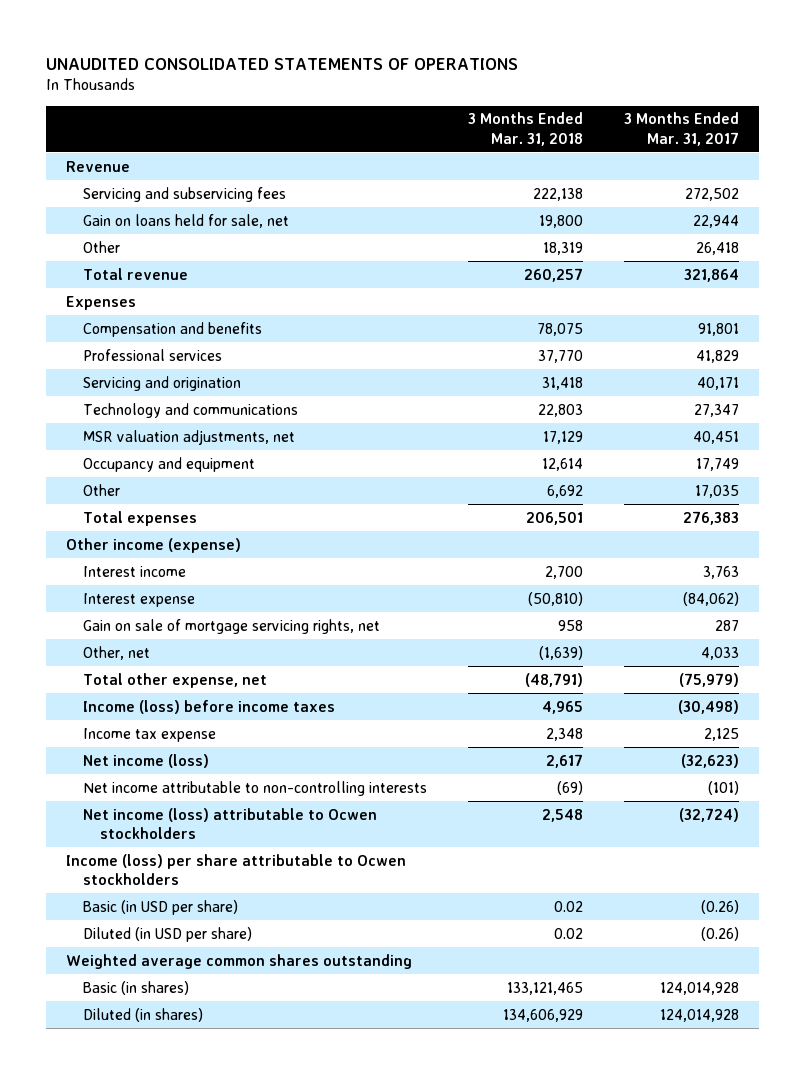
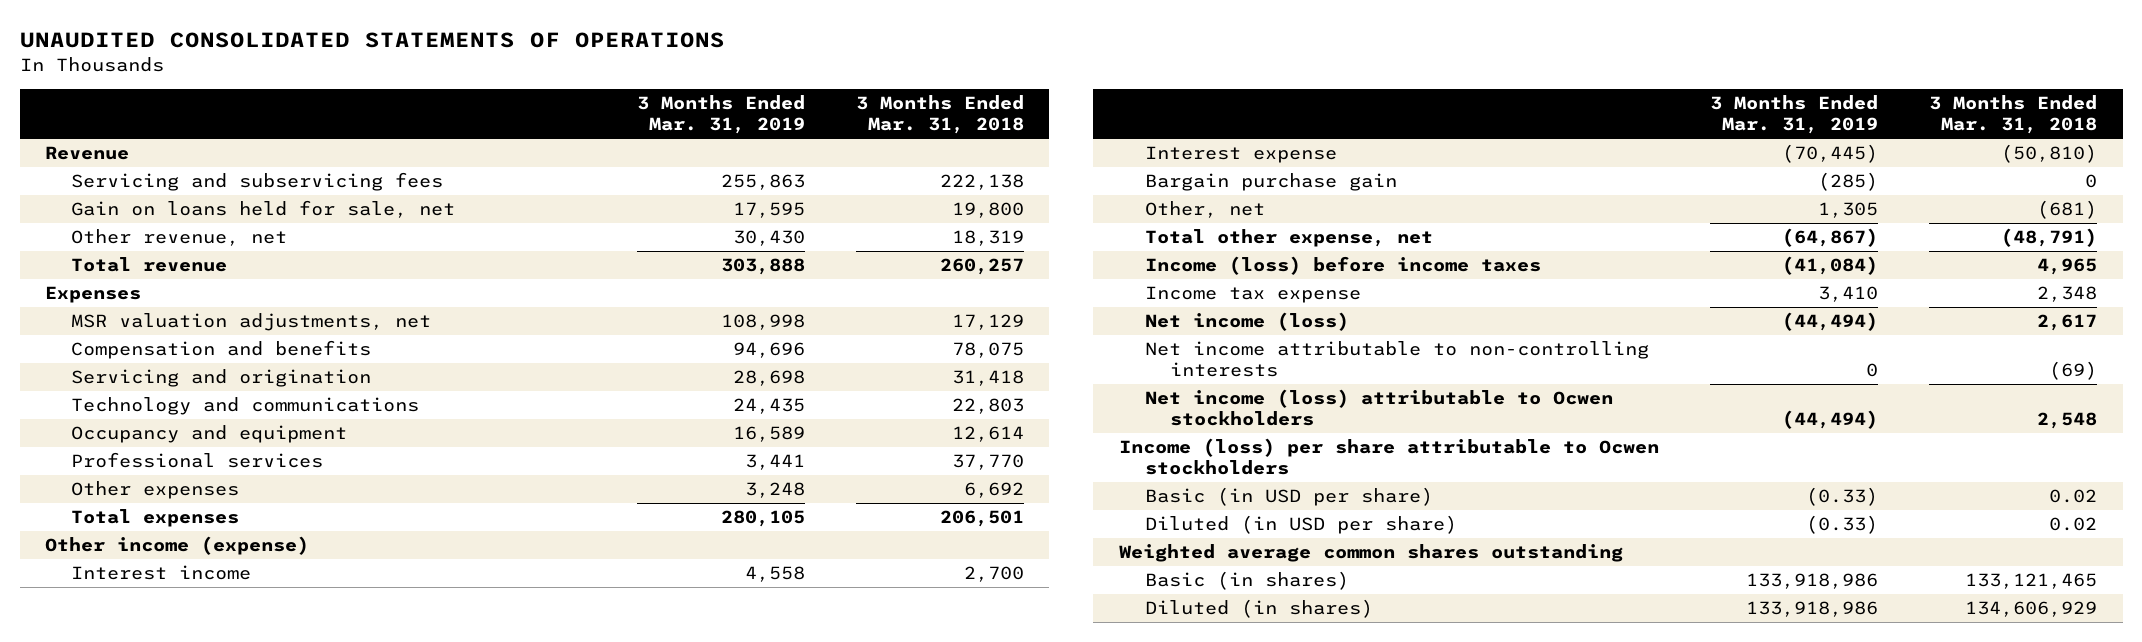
- | 3 Months Ended Mar. 31, 2018 | 3 Months Ended Mar. 31, 2017
+ | 3 Months Ended Mar. 31, 2019 | 3 Months Ended Mar. 31, 2018
- Other | 18,319 | 26,418
+ Other revenue, net | 30,430 | 18,319
moved up: MSR valuation adjustments, net | 108,998 | 17,129
- Other | 6,692 | 17,035
moved down: Professional services | 3,441 | 37,770
+ Other expenses | 3,248 | 6,692
- Gain on sale of mortgage servicing rights, net | 958 | 287
- Other, net | (1,639) | 4,033
+ Bargain purchase gain | (285) | 0
+ Other, net | 1,305 | (681)

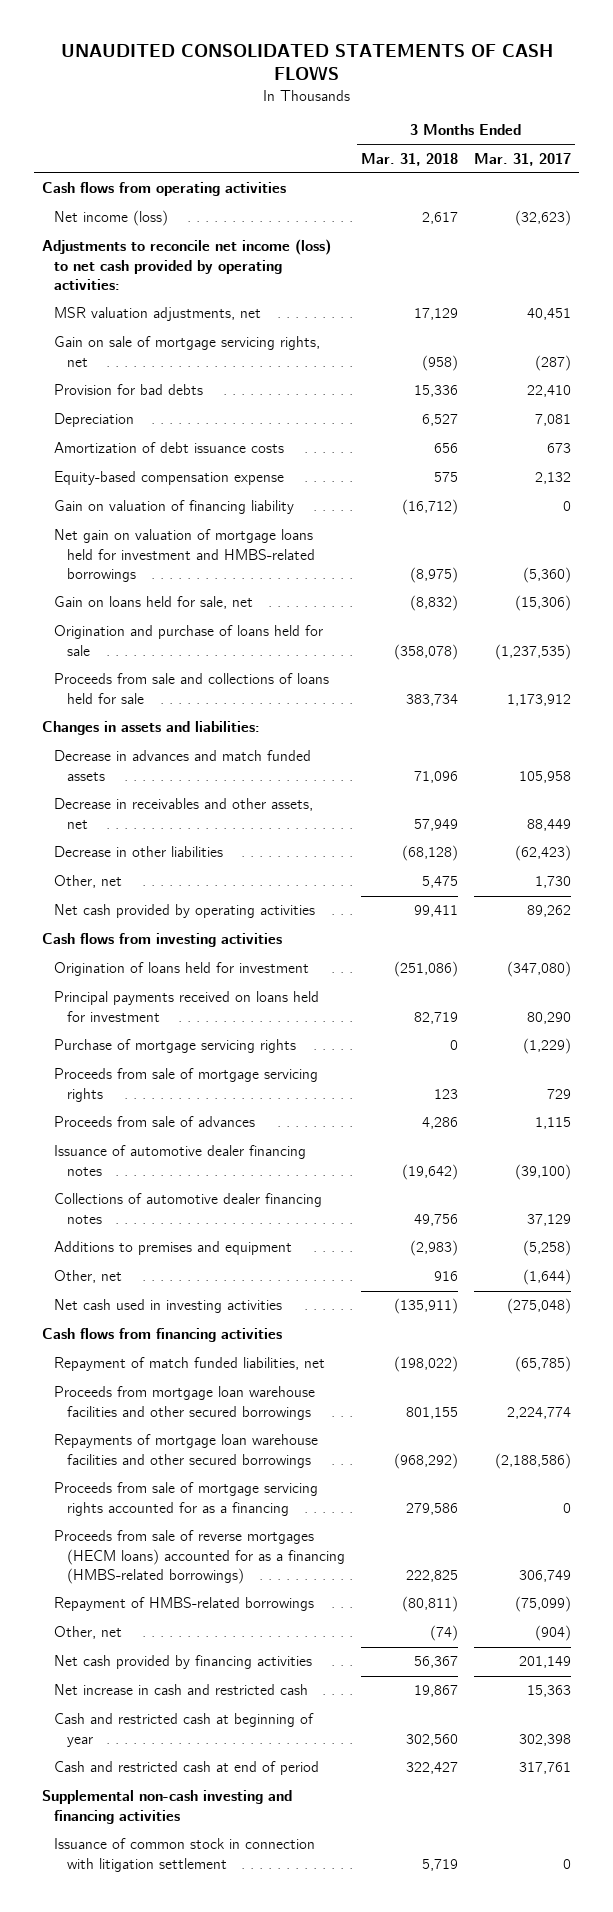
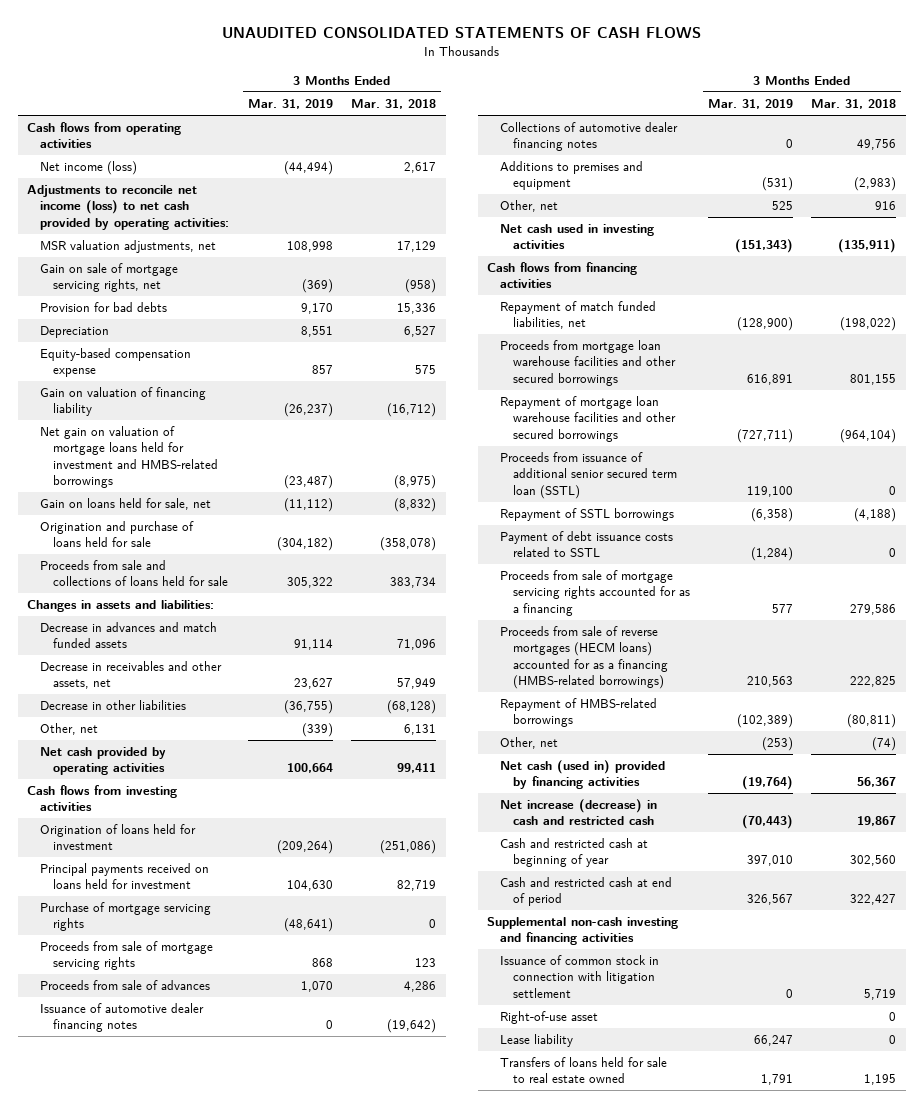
- | 3 Months Ended Mar. 31, 2018 | 3 Months Ended Mar. 31, 2017
+ | 3 Months Ended Mar. 31, 2019 | 3 Months Ended Mar. 31, 2018
- Amortization of debt issuance costs | 656 | 673
- Other, net | 5,475 | 1,730
+ Other, net | (339) | 6,131
- Repayments of mortgage loan warehouse facilities and other secured borrowings | (968,292) | (2,188,586)
+ Repayment of mortgage loan warehouse facilities and other secured borrowings | (727,711) | (964,104)
+ Proceeds from issuance of additional senior secured term loan (SSTL) | 119,100 | 0
+ Repayment of SSTL borrowings | (6,358) | (4,188)
+ Payment of debt issuance costs related to SSTL | (1,284) | 0
- Net cash provided by financing activities | 56,367 | 201,149
- Net increase in cash and restricted cash | 19,867 | 15,363
+ Net cash (used in) provided by financing activities | (19,764) | 56,367
+ Net increase (decrease) in cash and restricted cash | (70,443) | 19,867
+ Right-of-use asset | | 0
+ Lease liability | 66,247 | 0
+ Transfers of loans held for sale to real estate owned | 1,791 | 1,195

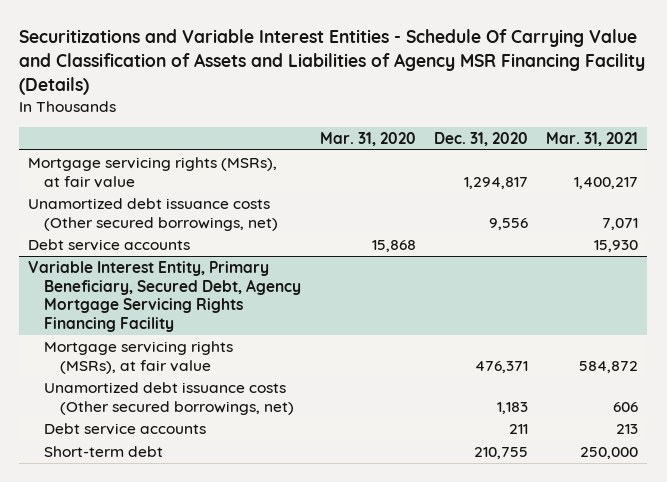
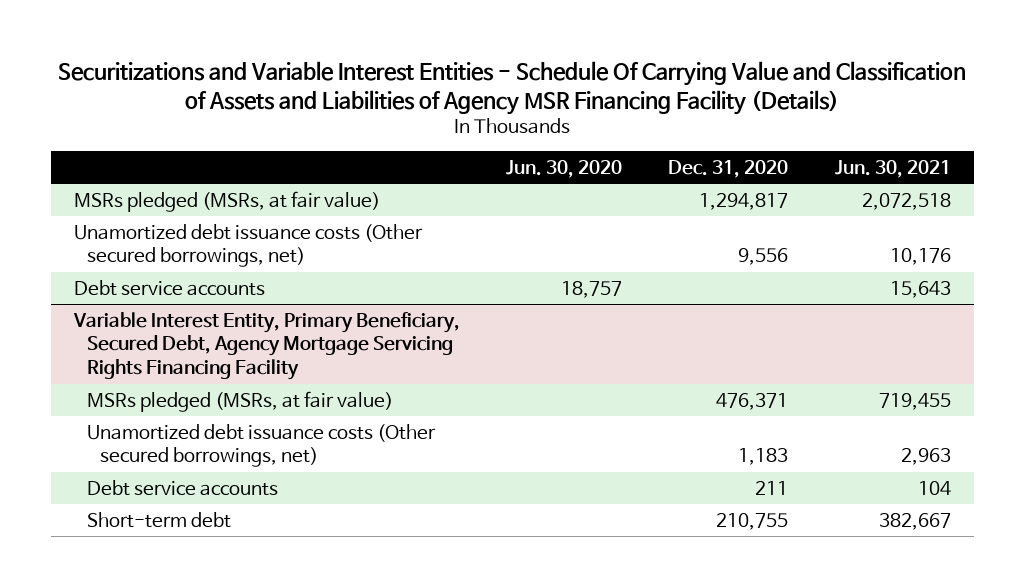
- | Mar. 31, 2020 | Dec. 31, 2020 | Mar. 31, 2021
+ | Jun. 30, 2020 | Dec. 31, 2020 | Jun. 30, 2021
- Mortgage servicing rights (MSRs), at fair value | | 1,294,817 | 1,400,217
+ MSRs pledged (MSRs, at fair value) | | 1,294,817 | 2,072,518
@ Variable Interest Entity, Primary Beneficiary, Secured Debt, Agency Mortgage Servicing Rights Financing Facility
- Mortgage servicing rights (MSRs), at fair value | | 476,371 | 584,872
+ MSRs pledged (MSRs, at fair value) | | 476,371 | 719,455

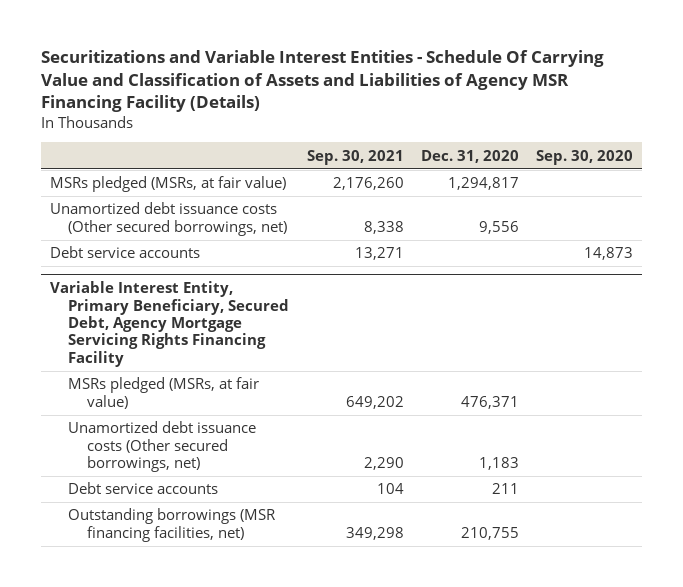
- | Jun. 30, 2020 | Dec. 31, 2020 | Jun. 30, 2021
+ | Sep. 30, 2021 | Dec. 31, 2020 | Sep. 30, 2020
@ Variable Interest Entity, Primary Beneficiary, Secured Debt, Agency Mortgage Servicing Rights Financing Facility
- Short-term debt | | 210,755 | 382,667
+ Outstanding borrowings (MSR financing facilities, net) | 349,298 | 210,755 |

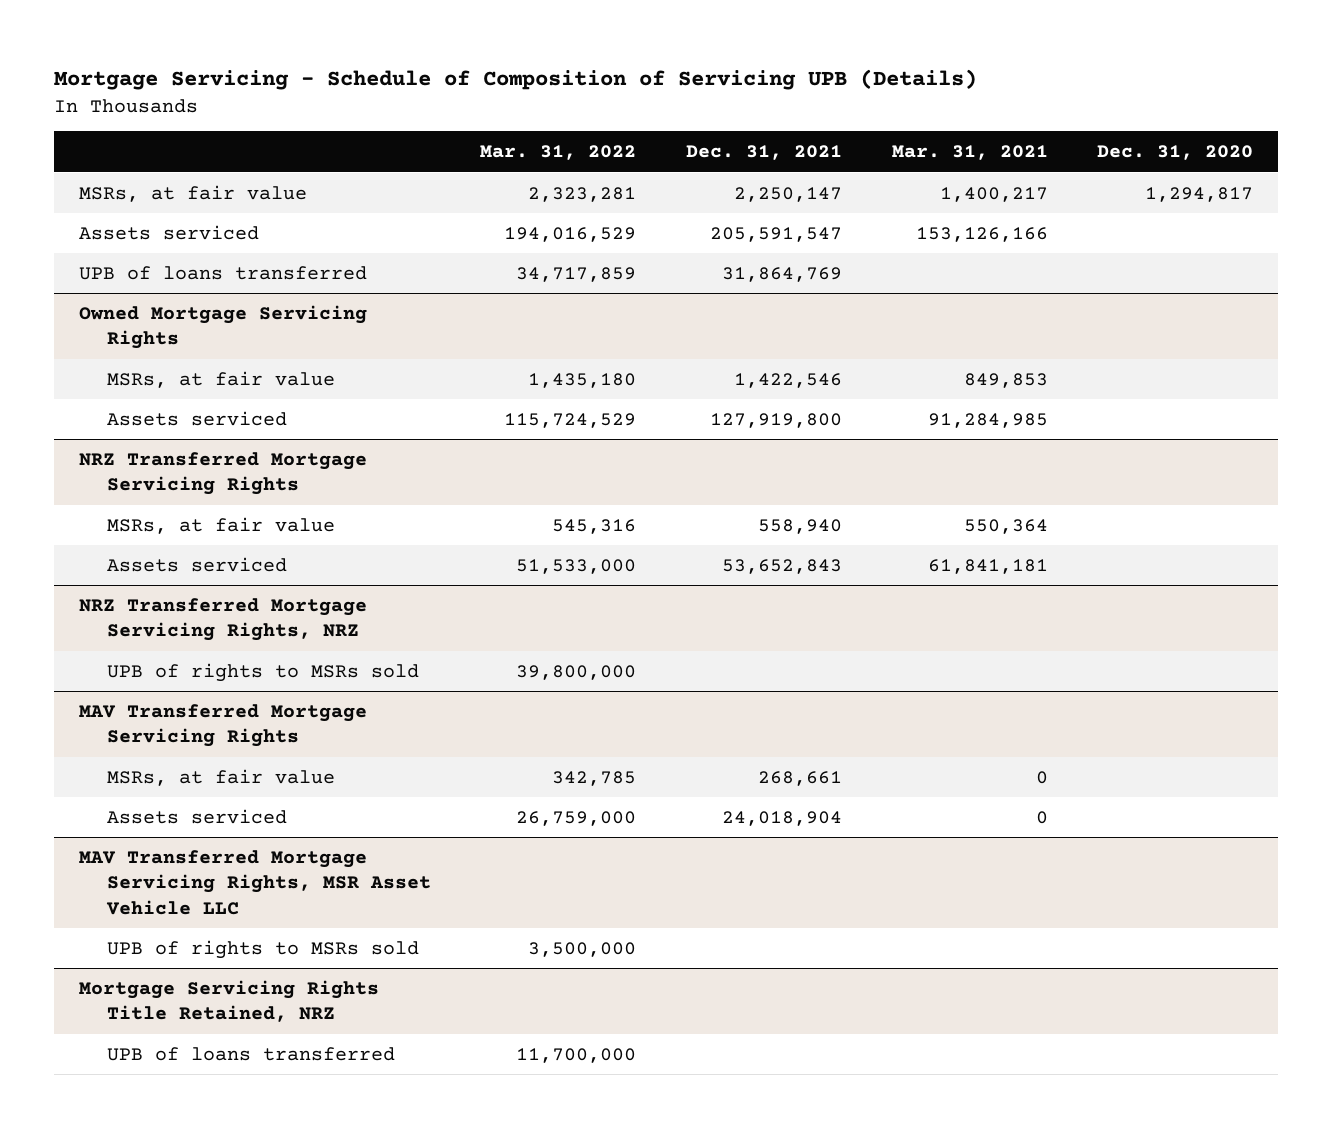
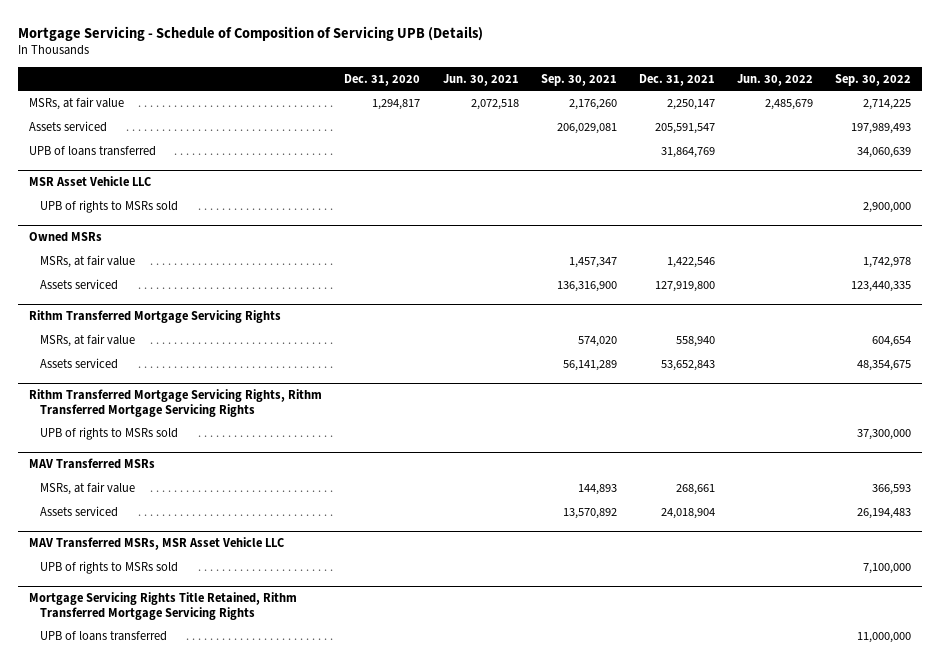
- | Mar. 31, 2022 | Dec. 31, 2021 | Mar. 31, 2021 | Dec. 31, 2020
+ | Dec. 31, 2020 | Jun. 30, 2021 | Sep. 30, 2021 | Dec. 31, 2021 | Jun. 30, 2022 | Sep. 30, 2022
- Owned Mortgage Servicing Rights
+ MSR Asset Vehicle LLC
+ UPB of rights to MSRs sold | | | | | | 2,900,000
+ Owned MSRs
- NRZ Transferred Mortgage Servicing Rights
+ Rithm Transferred Mortgage Servicing Rights
- NRZ Transferred Mortgage Servicing Rights, NRZ
+ Rithm Transferred Mortgage Servicing Rights, Rithm Transferred Mortgage Servicing Rights
- MAV Transferred Mortgage Servicing Rights
+ MAV Transferred MSRs
- MAV Transferred Mortgage Servicing Rights, MSR Asset Vehicle LLC
+ MAV Transferred MSRs, MSR Asset Vehicle LLC
- Mortgage Servicing Rights Title Retained, NRZ
+ Mortgage Servicing Rights Title Retained, Rithm Transferred Mortgage Servicing Rights

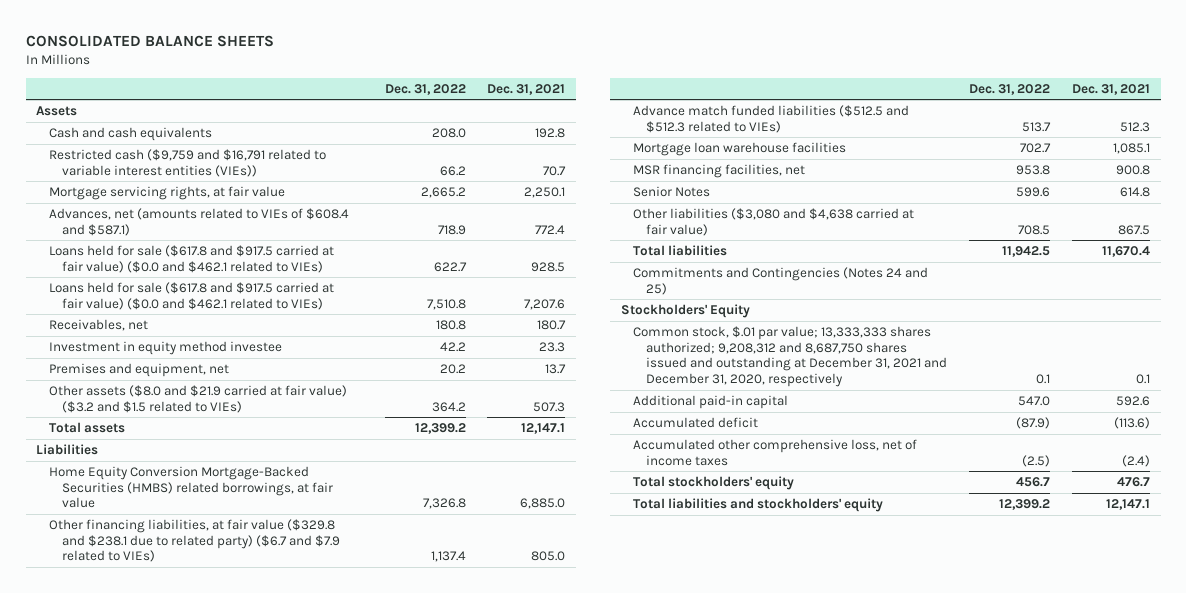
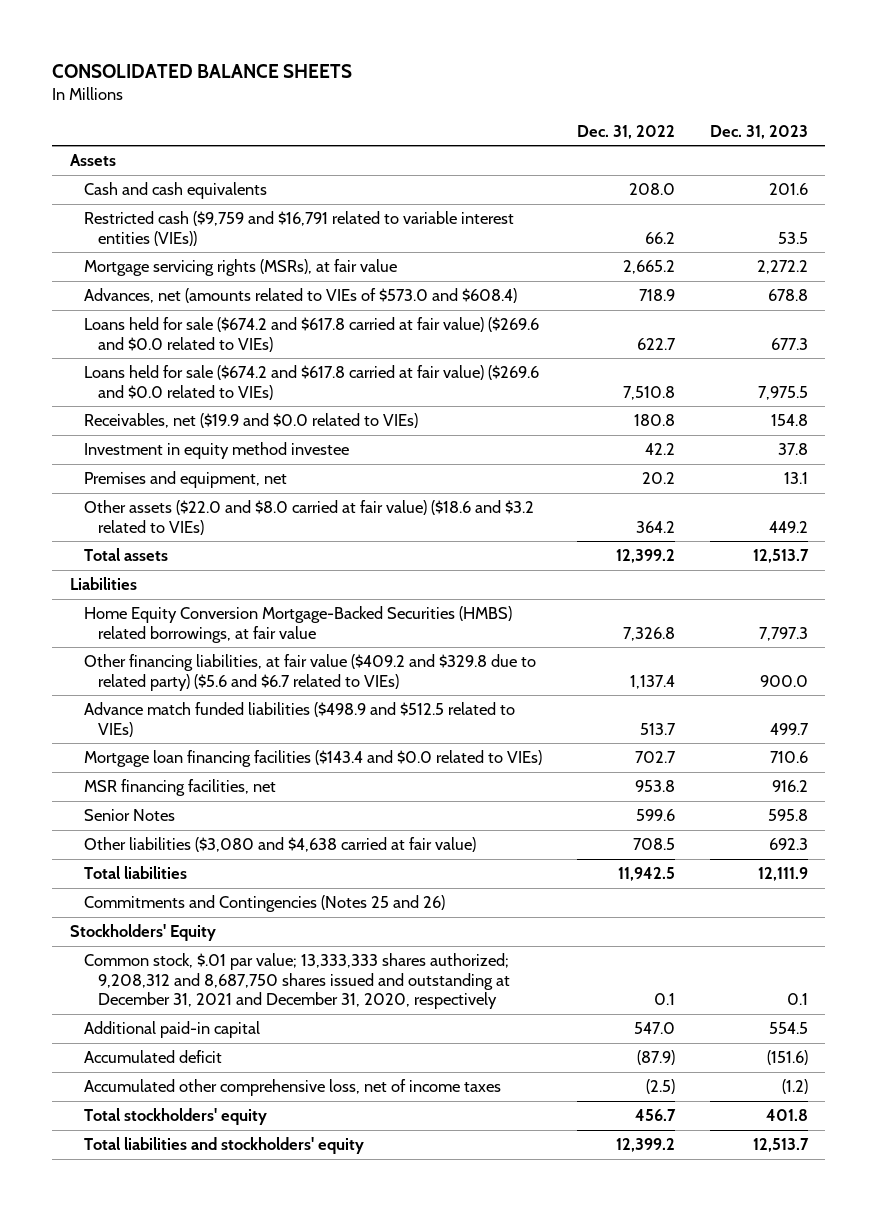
- | Dec. 31, 2022 | Dec. 31, 2021
+ | Dec. 31, 2022 | Dec. 31, 2023
- Mortgage servicing rights, at fair value | 2,665.2 | 2,250.1
- Advances, net (amounts related to VIEs of $608.4 and $587.1) | 718.9 | 772.4
- Loans held for sale ($617.8 and $917.5 carried at fair value) ($0.0 and $462.1 related to VIEs) | 622.7 | 928.5
- Loans held for sale ($617.8 and $917.5 carried at fair value) ($0.0 and $462.1 related to VIEs) | 7,510.8 | 7,207.6
- Receivables, net | 180.8 | 180.7
+ Mortgage servicing rights (MSRs), at fair value | 2,665.2 | 2,272.2
+ Advances, net (amounts related to VIEs of $573.0 and $608.4) | 718.9 | 678.8
+ Loans held for sale ($674.2 and $617.8 carried at fair value) ($269.6 and $0.0 related to VIEs) | 622.7 | 677.3
+ Loans held for sale ($674.2 and $617.8 carried at fair value) ($269.6 and $0.0 related to VIEs) | 7,510.8 | 7,975.5
+ Receivables, net ($19.9 and $0.0 related to VIEs) | 180.8 | 154.8
- Other assets ($8.0 and $21.9 carried at fair value) ($3.2 and $1.5 related to VIEs) | 364.2 | 507.3
+ Other assets ($22.0 and $8.0 carried at fair value) ($18.6 and $3.2 related to VIEs) | 364.2 | 449.2
- Other financing liabilities, at fair value ($329.8 and $238.1 due to related party) ($6.7 and $7.9 related to VIEs) | 1,137.4 | 805.0
- Advance match funded liabilities ($512.5 and $512.3 related to VIEs) | 513.7 | 512.3
- Mortgage loan warehouse facilities | 702.7 | 1,085.1
+ Other financing liabilities, at fair value ($409.2 and $329.8 due to related party) ($5.6 and $6.7 related to VIEs) | 1,137.4 | 900.0
+ Advance match funded liabilities ($498.9 and $512.5 related to VIEs) | 513.7 | 499.7
+ Mortgage loan financing facilities ($143.4 and $0.0 related to VIEs) | 702.7 | 710.6
- Commitments and Contingencies (Notes 24 and 25)
+ Commitments and Contingencies (Notes 25 and 26)

